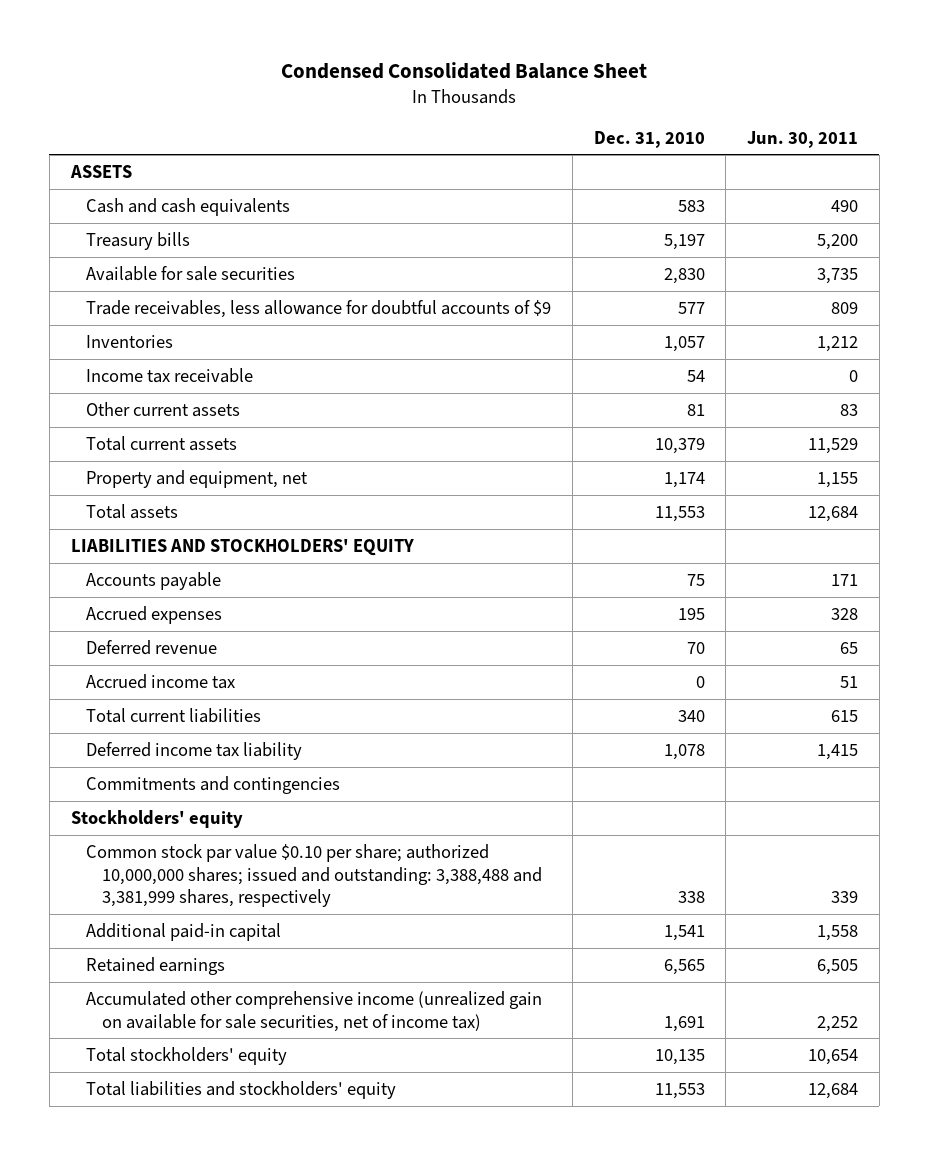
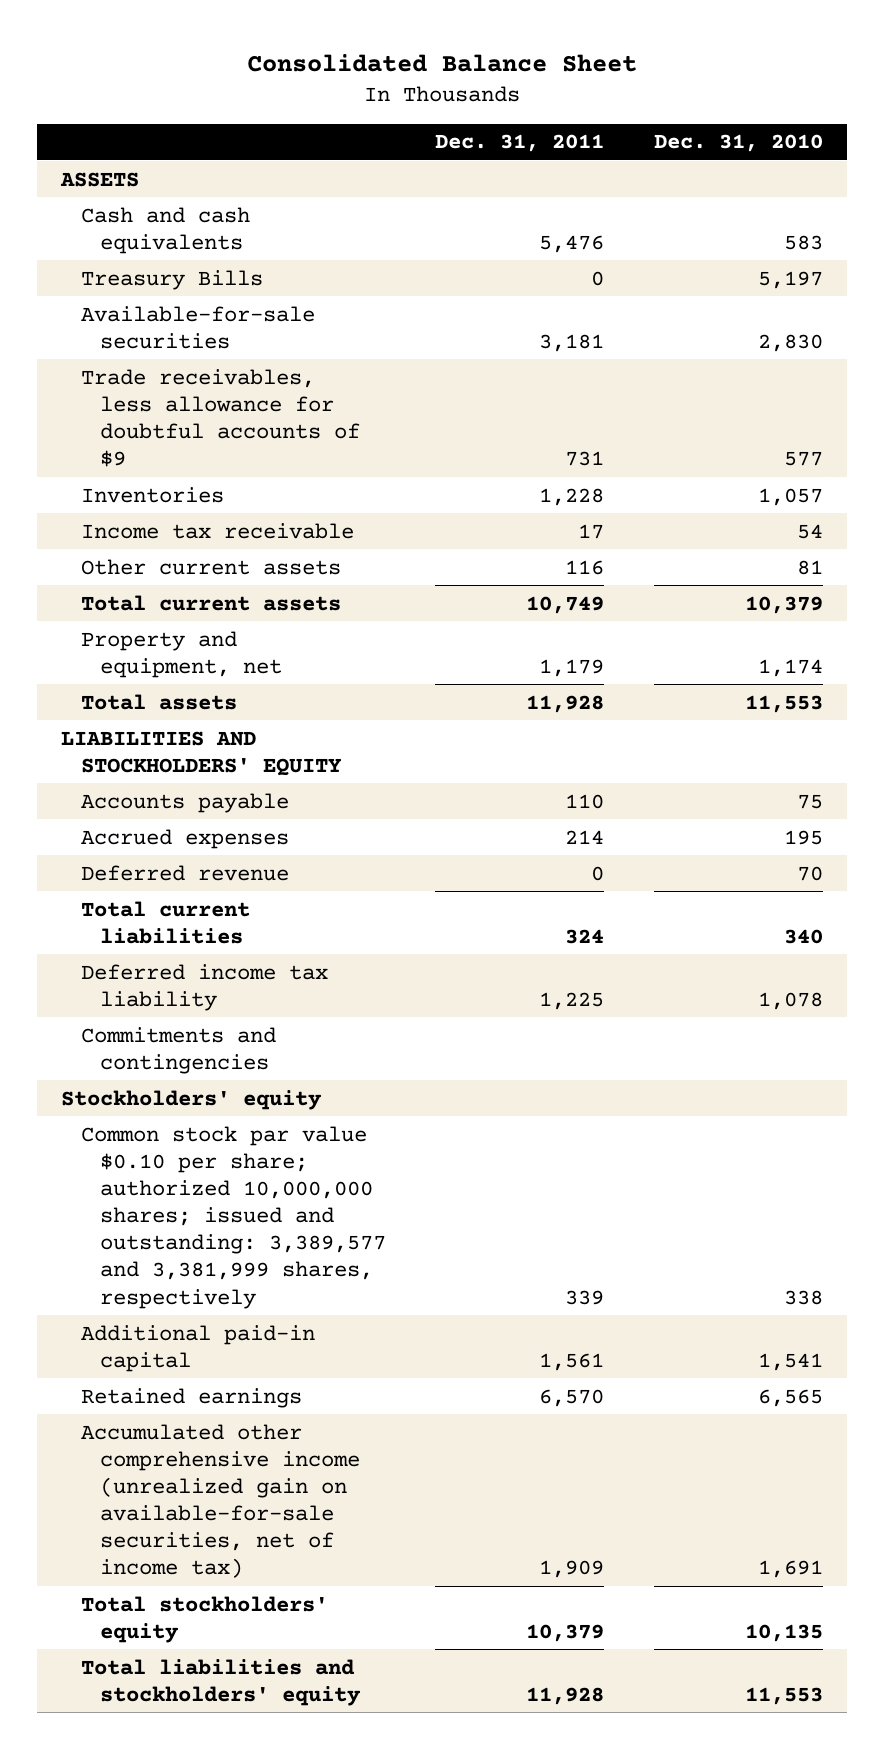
- Condensed Consolidated Balance Sheet
+ Consolidated Balance Sheet
- | Dec. 31, 2010 | Jun. 30, 2011
+ | Dec. 31, 2011 | Dec. 31, 2010
- Treasury bills | 5,197 | 5,200
- Available for sale securities | 2,830 | 3,735
+ Treasury Bills | 0 | 5,197
+ Available-for-sale securities | 3,181 | 2,830
- Accrued income tax | 0 | 51
- Common stock par value $0.10 per share; authorized 10,000,000 shares; issued and outstanding: 3,388,488 and 3,381,999 shares, respectively | 338 | 339
+ Common stock par value $0.10 per share; authorized 10,000,000 shares; issued and outstanding: 3,389,577 and 3,381,999 shares, respectively | 339 | 338
- Accumulated other comprehensive income (unrealized gain on available for sale securities, net of income tax) | 1,691 | 2,252
+ Accumulated other comprehensive income (unrealized gain on available-for-sale securities, net of income tax) | 1,909 | 1,691

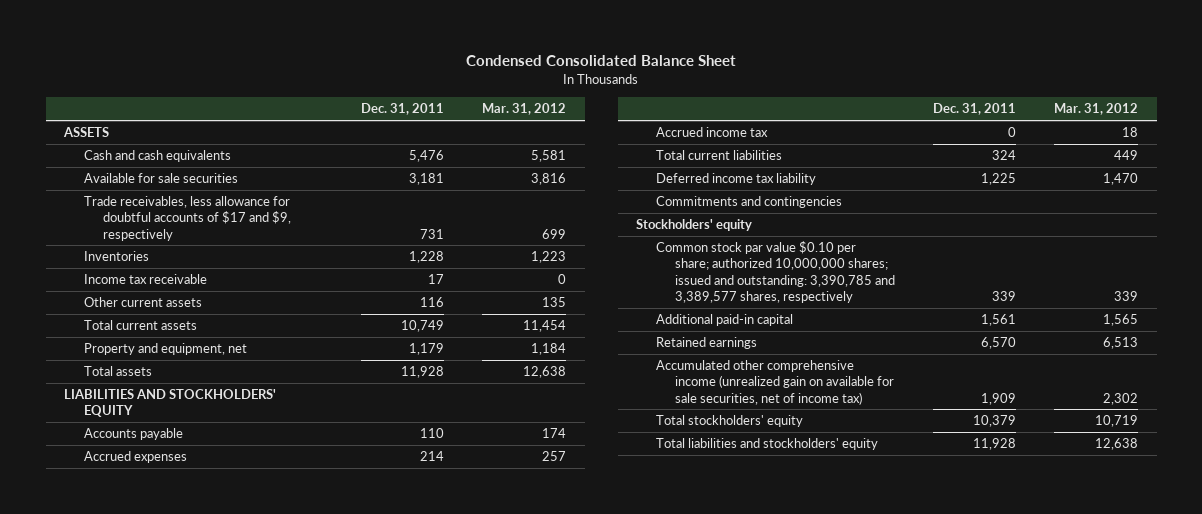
- Consolidated Balance Sheet
+ Condensed Consolidated Balance Sheet
- | Dec. 31, 2011 | Dec. 31, 2010
+ | Dec. 31, 2011 | Mar. 31, 2012
- Treasury Bills | 0 | 5,197
- Available-for-sale securities | 3,181 | 2,830
- Trade receivables, less allowance for doubtful accounts of $9 | 731 | 577
+ Available for sale securities | 3,181 | 3,816
+ Trade receivables, less allowance for doubtful accounts of $17 and $9, respectively | 731 | 699
- Deferred revenue | 0 | 70
+ Accrued income tax | 0 | 18
- Common stock par value $0.10 per share; authorized 10,000,000 shares; issued and outstanding: 3,389,577 and 3,381,999 shares, respectively | 339 | 338
+ Common stock par value $0.10 per share; authorized 10,000,000 shares; issued and outstanding: 3,390,785 and 3,389,577 shares, respectively | 339 | 339
- Accumulated other comprehensive income (unrealized gain on available-for-sale securities, net of income tax) | 1,909 | 1,691
+ Accumulated other comprehensive income (unrealized gain on available for sale securities, net of income tax) | 1,909 | 2,302

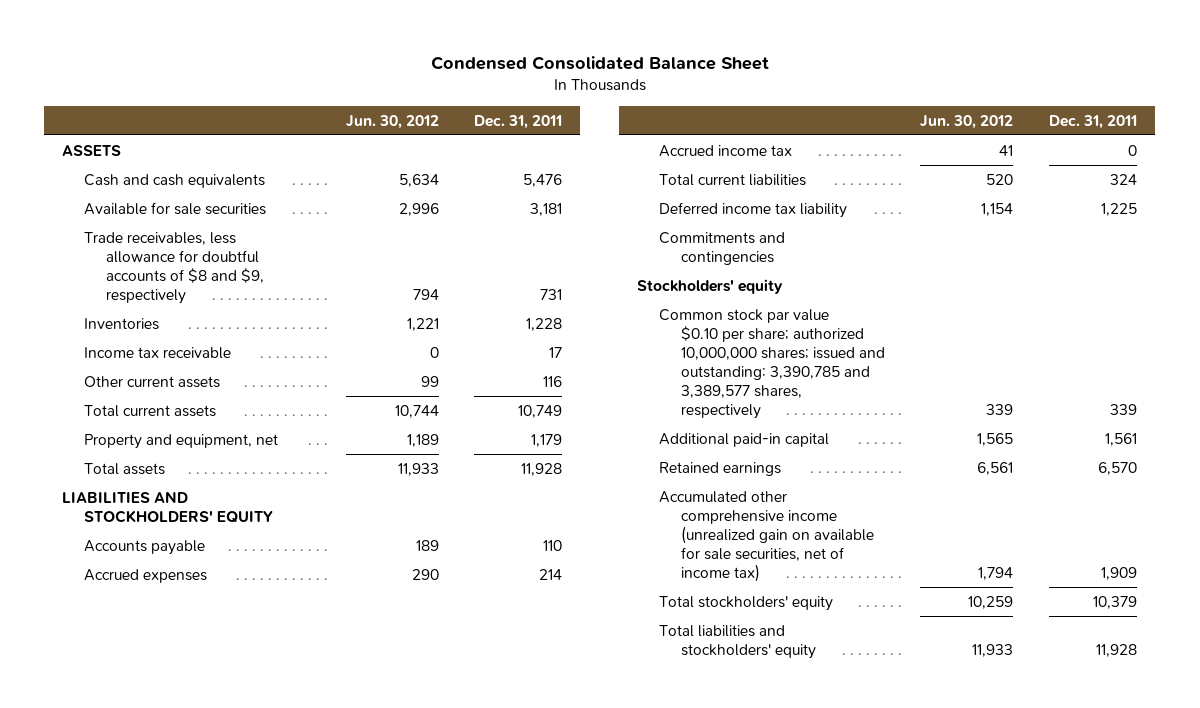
- | Dec. 31, 2011 | Mar. 31, 2012
+ | Jun. 30, 2012 | Dec. 31, 2011
- Trade receivables, less allowance for doubtful accounts of $17 and $9, respectively | 731 | 699
+ Trade receivables, less allowance for doubtful accounts of $8 and $9, respectively | 794 | 731

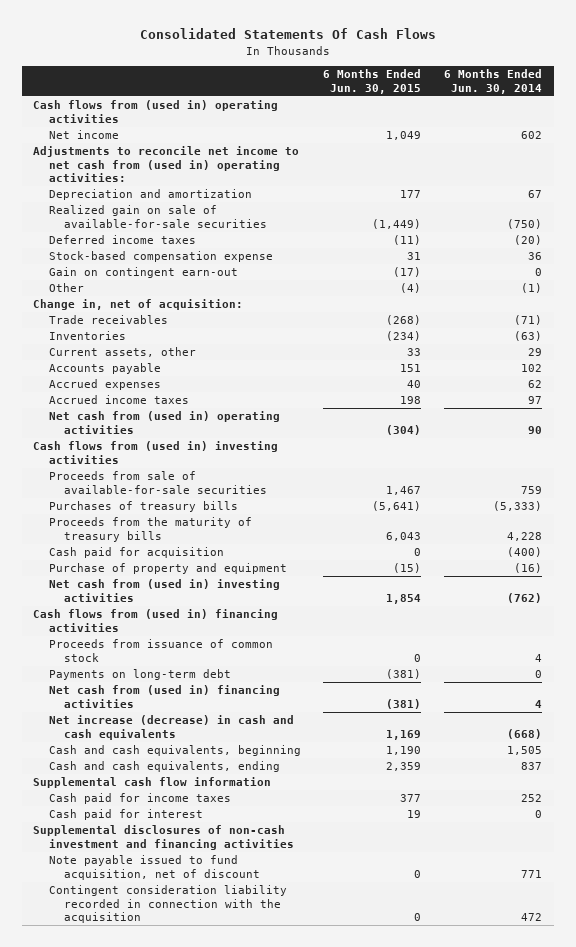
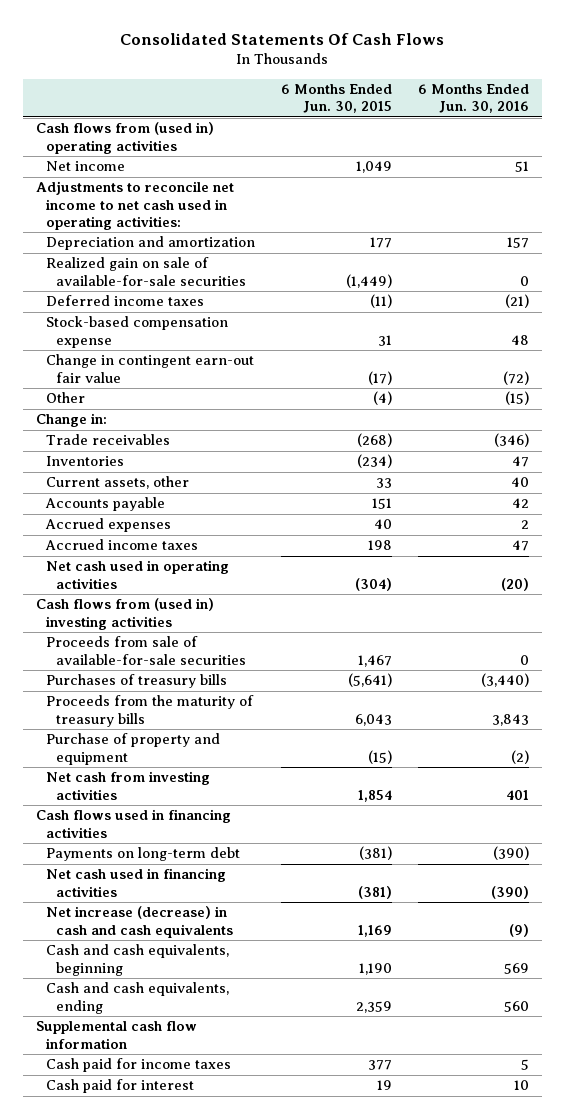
- | 6 Months Ended Jun. 30, 2015 | 6 Months Ended Jun. 30, 2014
+ | 6 Months Ended Jun. 30, 2015 | 6 Months Ended Jun. 30, 2016
- Adjustments to reconcile net income to net cash from (used in) operating activities:
+ Adjustments to reconcile net income to net cash used in operating activities:
- Gain on contingent earn-out | (17) | 0
+ Change in contingent earn-out fair value | (17) | (72)
- Change in, net of acquisition:
+ Change in:
- Net cash from (used in) operating activities | (304) | 90
+ Net cash used in operating activities | (304) | (20)
- Cash paid for acquisition | 0 | (400)
- Net cash from (used in) investing activities | 1,854 | (762)
- Cash flows from (used in) financing activities
- Proceeds from issuance of common stock | 0 | 4
+ Net cash from investing activities | 1,854 | 401
+ Cash flows used in financing activities
- Net cash from (used in) financing activities | (381) | 4
+ Net cash used in financing activities | (381) | (390)
- Supplemental disclosures of non-cash investment and financing activities
- Note payable issued to fund acquisition, net of discount | 0 | 771
- Contingent consideration liability recorded in connection with the acquisition | 0 | 472

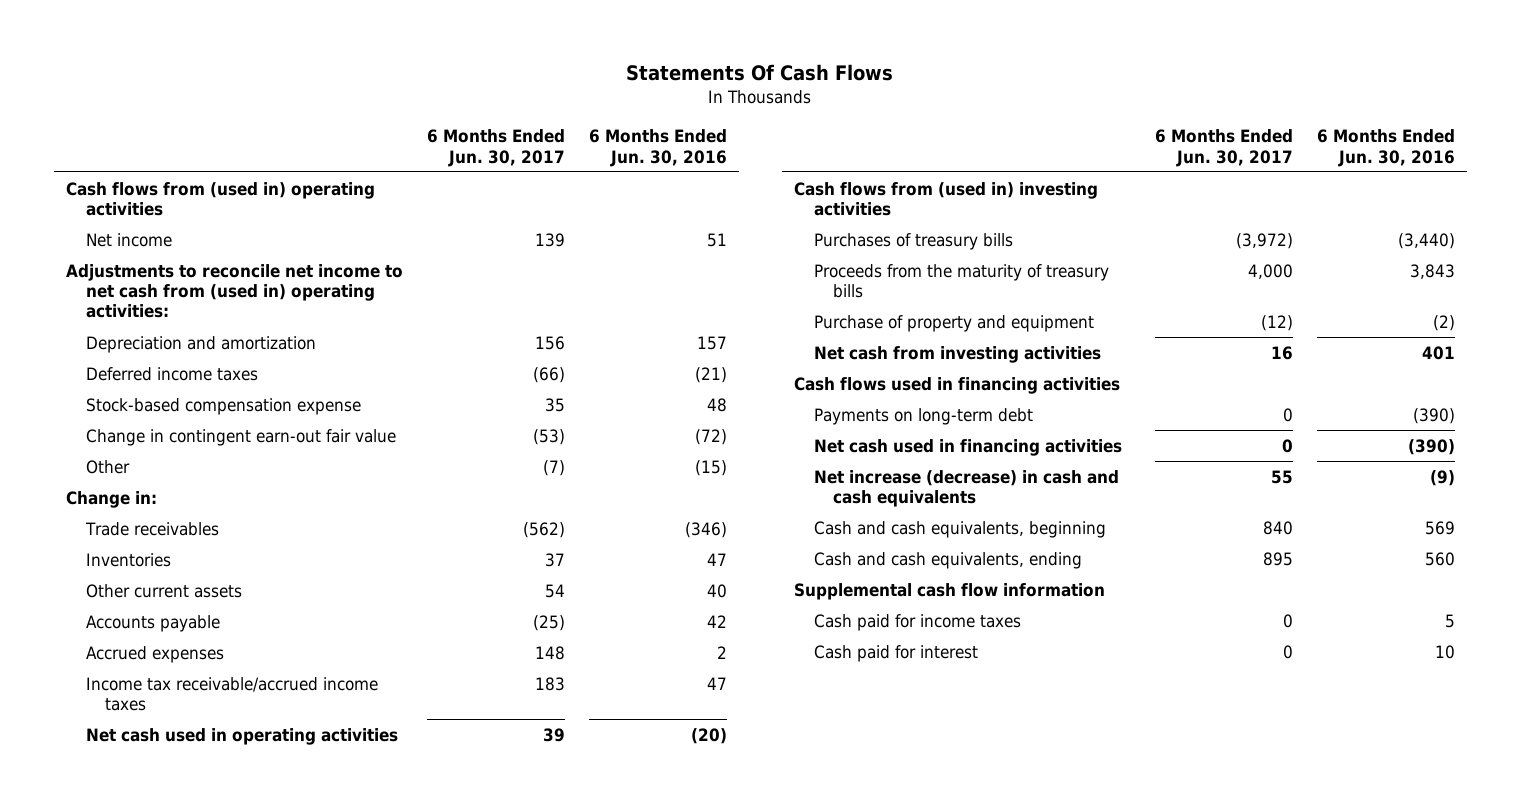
- Consolidated Statements Of Cash Flows
+ Statements Of Cash Flows
- | 6 Months Ended Jun. 30, 2015 | 6 Months Ended Jun. 30, 2016
+ | 6 Months Ended Jun. 30, 2017 | 6 Months Ended Jun. 30, 2016
- Adjustments to reconcile net income to net cash used in operating activities:
+ Adjustments to reconcile net income to net cash from (used in) operating activities:
- Realized gain on sale of available-for-sale securities | (1,449) | 0
- Current assets, other | 33 | 40
+ Other current assets | 54 | 40
- Accrued income taxes | 198 | 47
+ Income tax receivable/accrued income taxes | 183 | 47
- Proceeds from sale of available-for-sale securities | 1,467 | 0

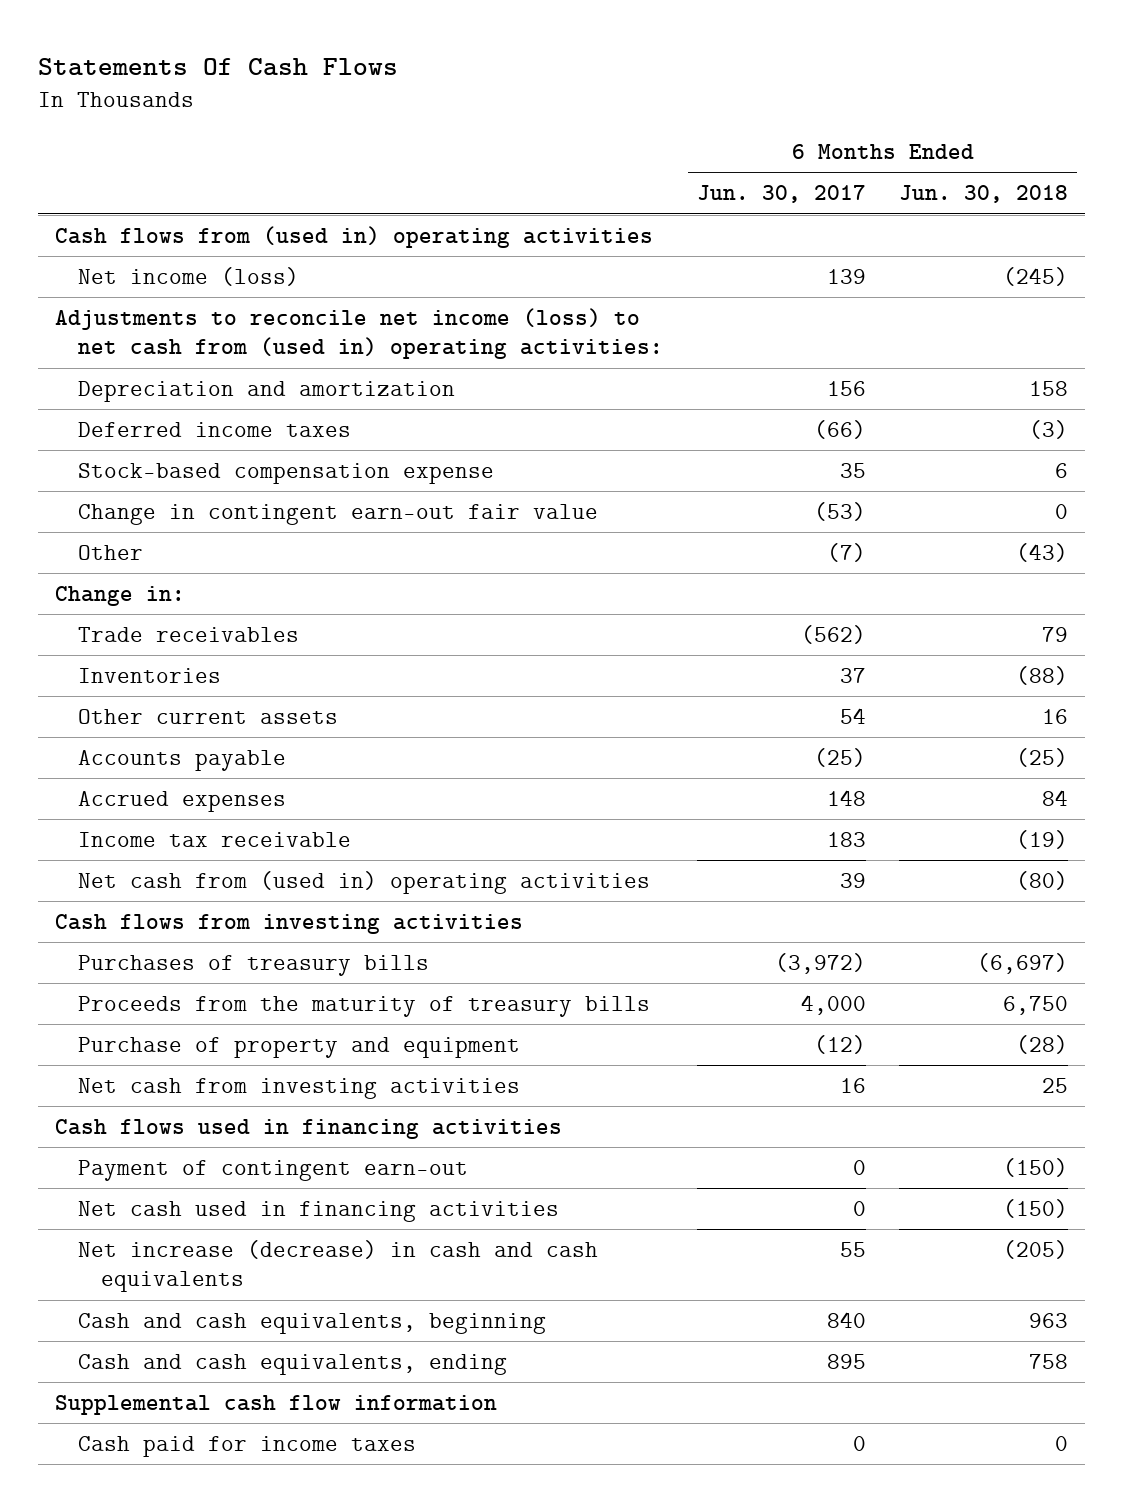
- | 6 Months Ended Jun. 30, 2017 | 6 Months Ended Jun. 30, 2016
+ | 6 Months Ended Jun. 30, 2017 | 6 Months Ended Jun. 30, 2018
- Net income | 139 | 51
- Adjustments to reconcile net income to net cash from (used in) operating activities:
+ Net income (loss) | 139 | (245)
+ Adjustments to reconcile net income (loss) to net cash from (used in) operating activities:
- Income tax receivable/accrued income taxes | 183 | 47
- Net cash used in operating activities | 39 | (20)
- Cash flows from (used in) investing activities
+ Income tax receivable | 183 | (19)
+ Net cash from (used in) operating activities | 39 | (80)
+ Cash flows from investing activities
- Payments on long-term debt | 0 | (390)
+ Payment of contingent earn-out | 0 | (150)
- Cash paid for interest | 0 | 10

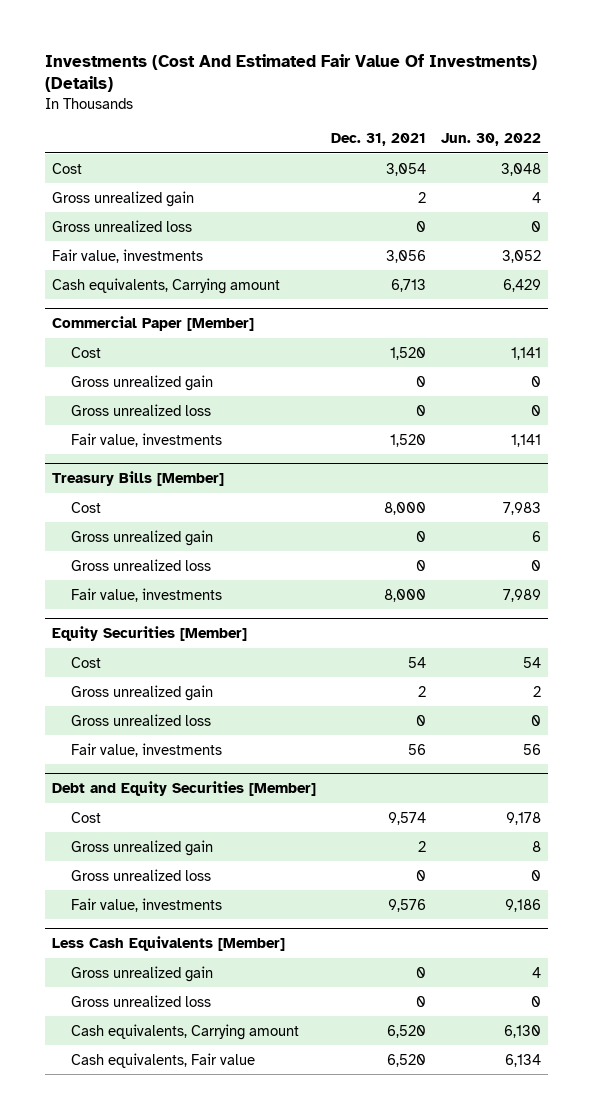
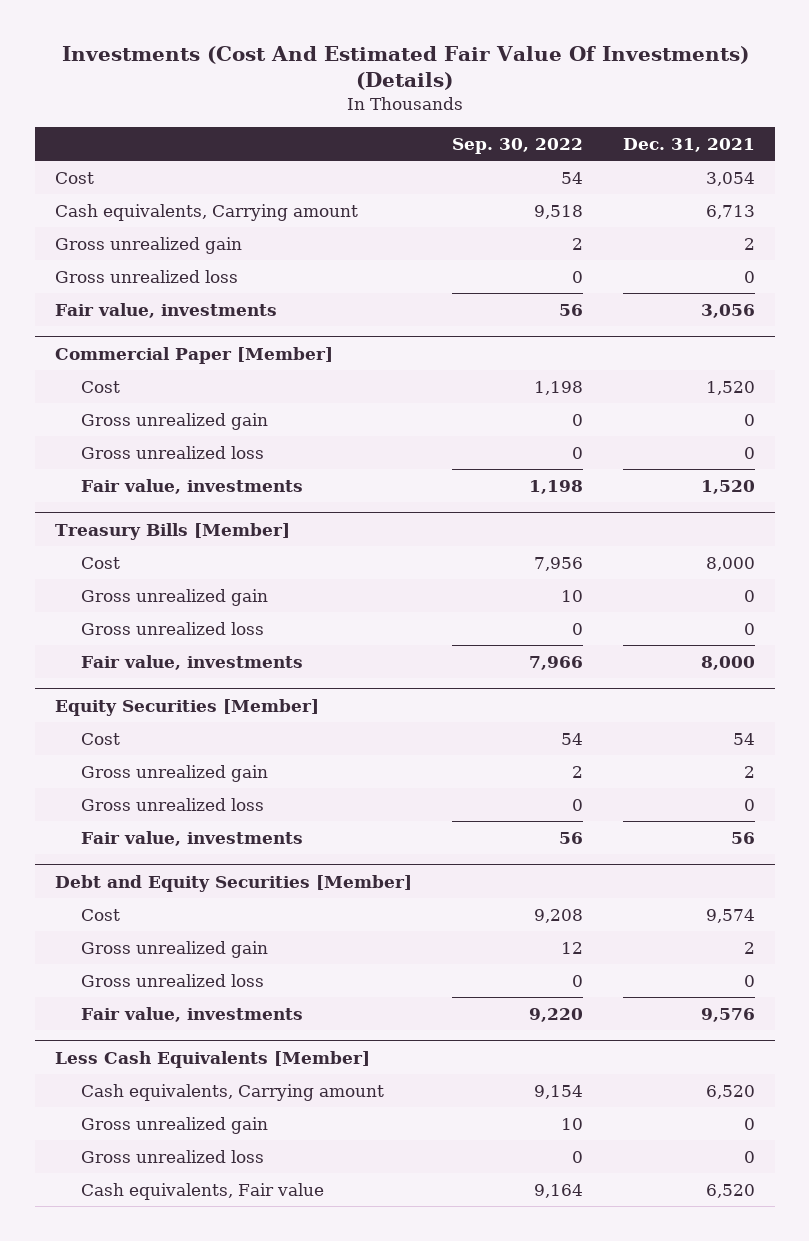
- | Dec. 31, 2021 | Jun. 30, 2022
+ | Sep. 30, 2022 | Dec. 31, 2021
moved up: Cash equivalents, Carrying amount | 9,518 | 6,713
@ Less Cash Equivalents [Member]
moved up: Cash equivalents, Carrying amount | 9,154 | 6,520

